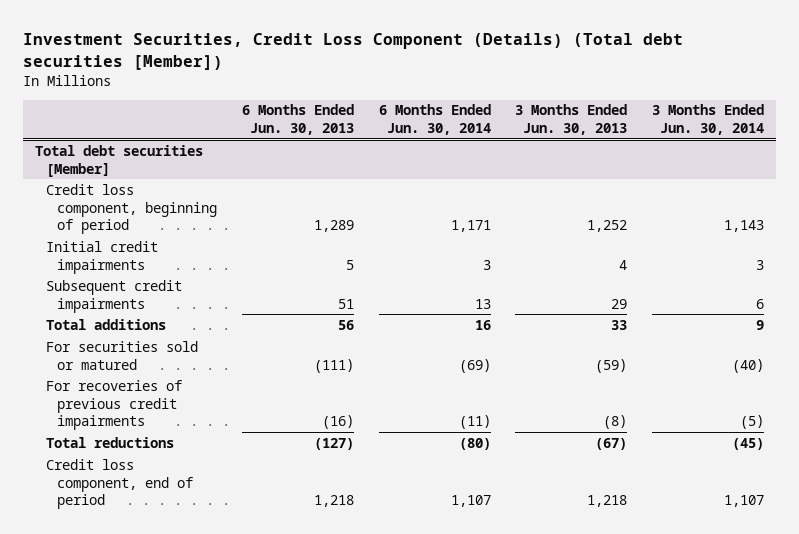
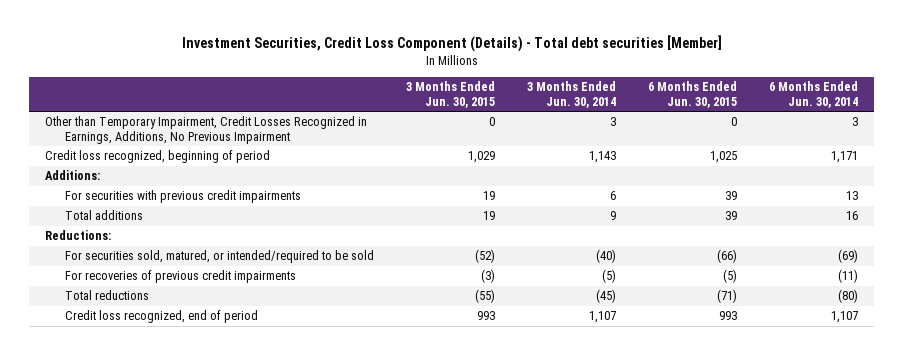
- Investment Securities, Credit Loss Component (Details) (Total debt securities [Member])
+ Investment Securities, Credit Loss Component (Details) - Total debt securities [Member]
- | 6 Months Ended Jun. 30, 2013 | 6 Months Ended Jun. 30, 2014 | 3 Months Ended Jun. 30, 2013 | 3 Months Ended Jun. 30, 2014
+ | 3 Months Ended Jun. 30, 2015 | 3 Months Ended Jun. 30, 2014 | 6 Months Ended Jun. 30, 2015 | 6 Months Ended Jun. 30, 2014
- Total debt securities [Member]
- Credit loss component, beginning of period | 1,289 | 1,171 | 1,252 | 1,143
- Initial credit impairments | 5 | 3 | 4 | 3
- Subsequent credit impairments | 51 | 13 | 29 | 6
+ Other than Temporary Impairment, Credit Losses Recognized in Earnings, Additions, No Previous Impairment | 0 | 3 | 0 | 3
+ Credit loss recognized, beginning of period | 1,029 | 1,143 | 1,025 | 1,171
+ Additions:
+ For securities with previous credit impairments | 19 | 6 | 39 | 13
- For securities sold or matured | (111) | (69) | (59) | (40)
+ Reductions:
+ For securities sold, matured, or intended/required to be sold | (52) | (40) | (66) | (69)
- Credit loss component, end of period | 1,218 | 1,107 | 1,218 | 1,107
+ Credit loss recognized, end of period | 993 | 1,107 | 993 | 1,107

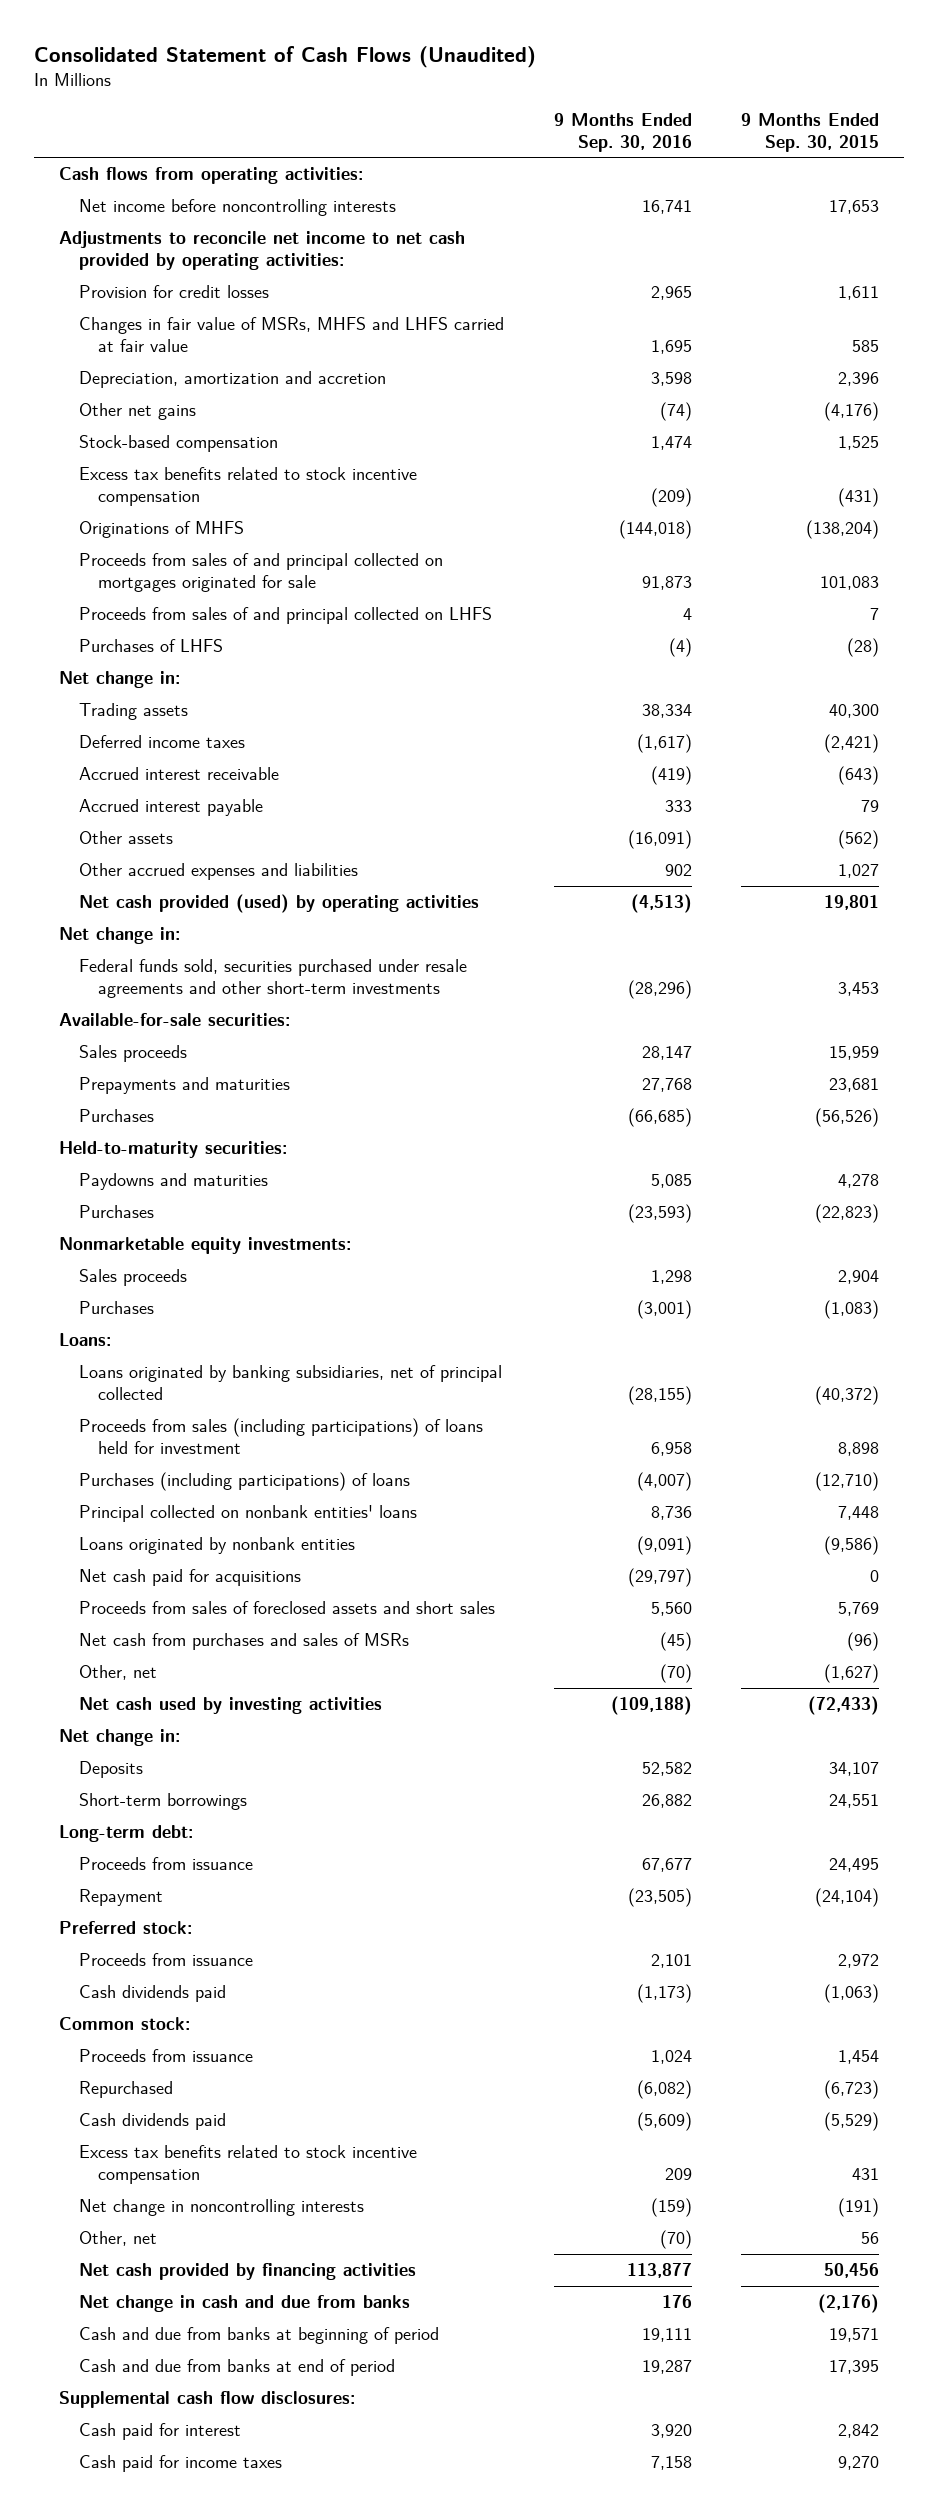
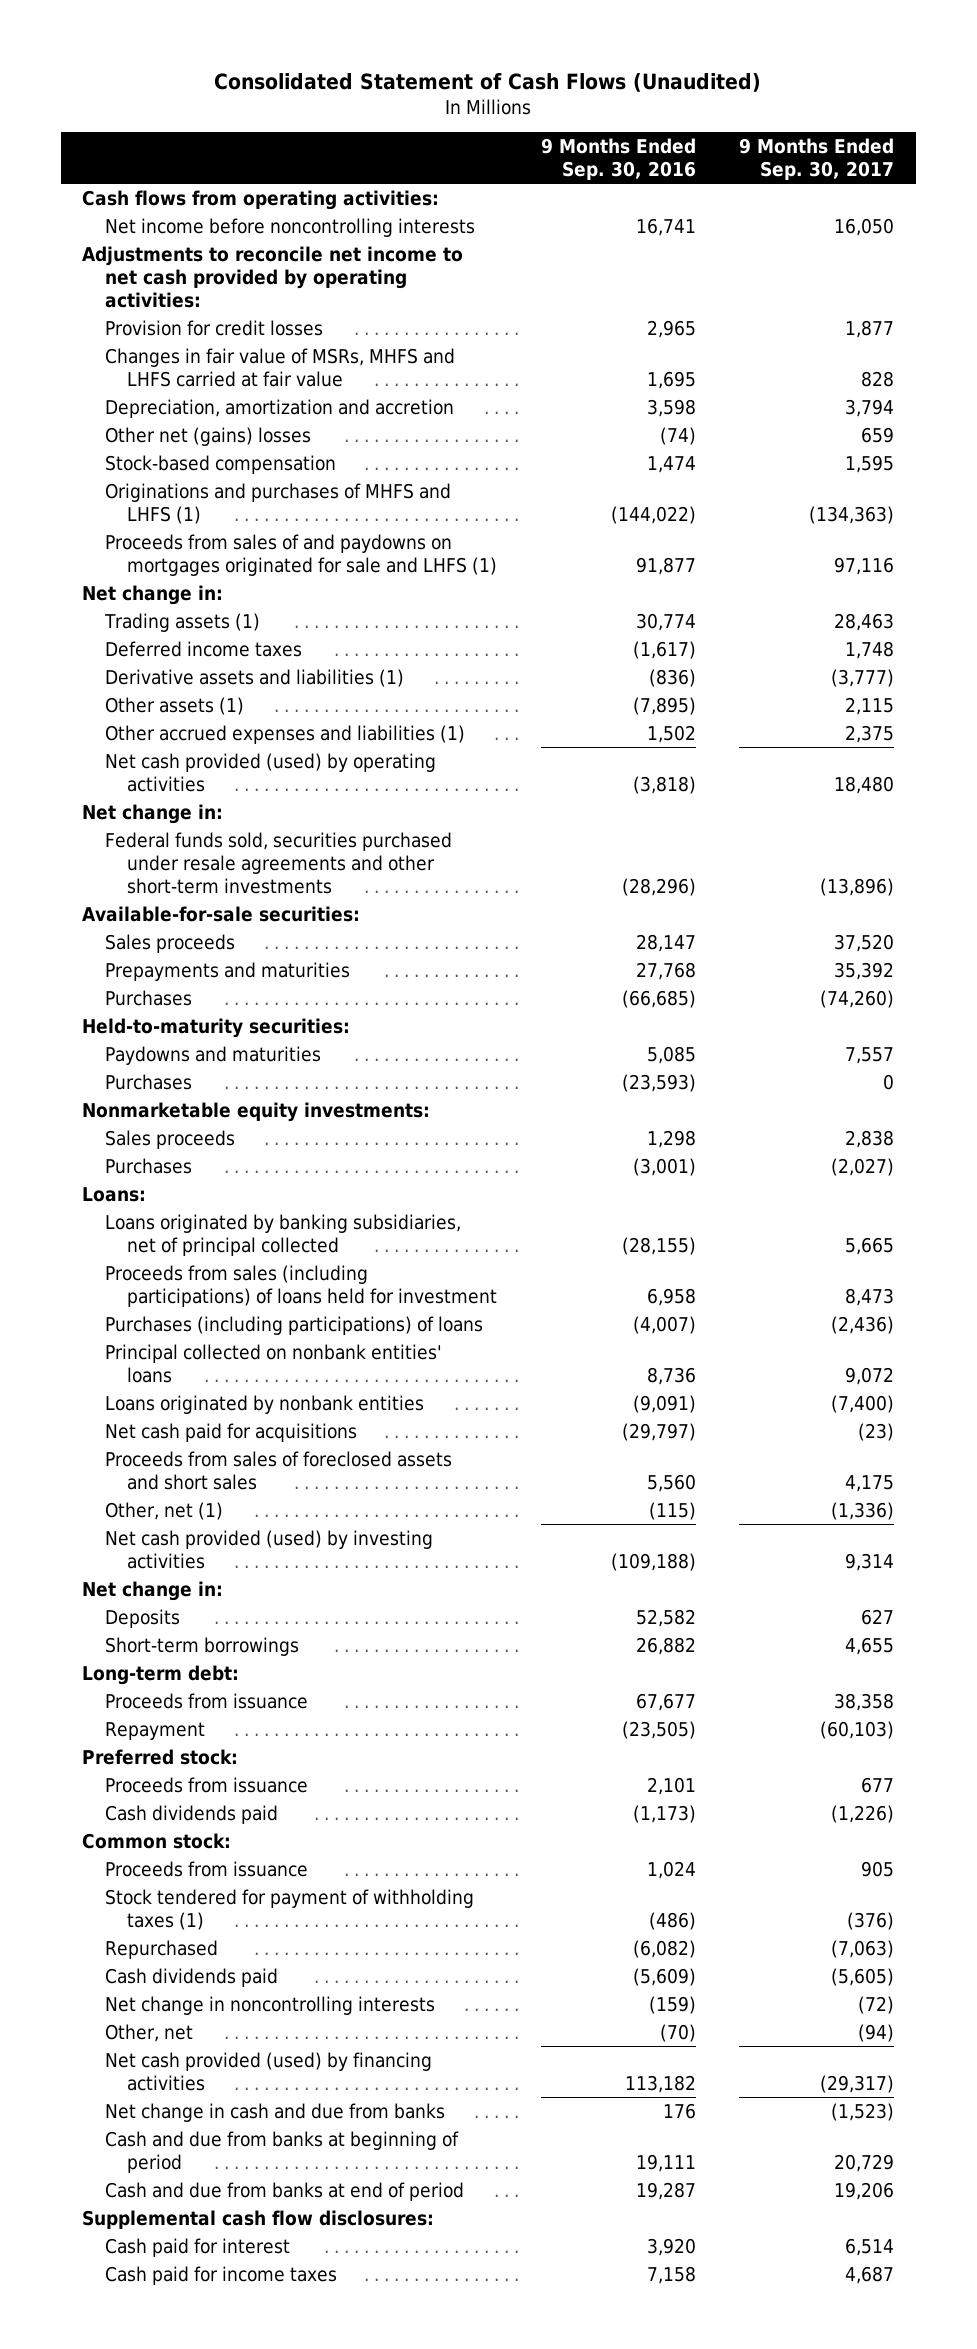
- | 9 Months Ended Sep. 30, 2016 | 9 Months Ended Sep. 30, 2015
+ | 9 Months Ended Sep. 30, 2016 | 9 Months Ended Sep. 30, 2017
- Other net gains | (74) | (4,176)
+ Other net (gains) losses | (74) | 659
- Excess tax benefits related to stock incentive compensation | (209) | (431)
- Originations of MHFS | (144,018) | (138,204)
- Proceeds from sales of and principal collected on mortgages originated for sale | 91,873 | 101,083
- Proceeds from sales of and principal collected on LHFS | 4 | 7
- Purchases of LHFS | (4) | (28)
+ Originations and purchases of MHFS and LHFS (1) | (144,022) | (134,363)
+ Proceeds from sales of and paydowns on mortgages originated for sale and LHFS (1) | 91,877 | 97,116
- Trading assets | 38,334 | 40,300
+ Trading assets (1) | 30,774 | 28,463
- Accrued interest receivable | (419) | (643)
- Accrued interest payable | 333 | 79
- Other assets | (16,091) | (562)
- Other accrued expenses and liabilities | 902 | 1,027
- Net cash provided (used) by operating activities | (4,513) | 19,801
+ Derivative assets and liabilities (1) | (836) | (3,777)
+ Other assets (1) | (7,895) | 2,115
+ Other accrued expenses and liabilities (1) | 1,502 | 2,375
+ Net cash provided (used) by operating activities | (3,818) | 18,480
- Net cash from purchases and sales of MSRs | (45) | (96)
- Other, net | (70) | (1,627)
- Net cash used by investing activities | (109,188) | (72,433)
+ Other, net (1) | (115) | (1,336)
+ Net cash provided (used) by investing activities | (109,188) | 9,314
+ Stock tendered for payment of withholding taxes (1) | (486) | (376)
- Excess tax benefits related to stock incentive compensation | 209 | 431
- Net cash provided by financing activities | 113,877 | 50,456
+ Net cash provided (used) by financing activities | 113,182 | (29,317)

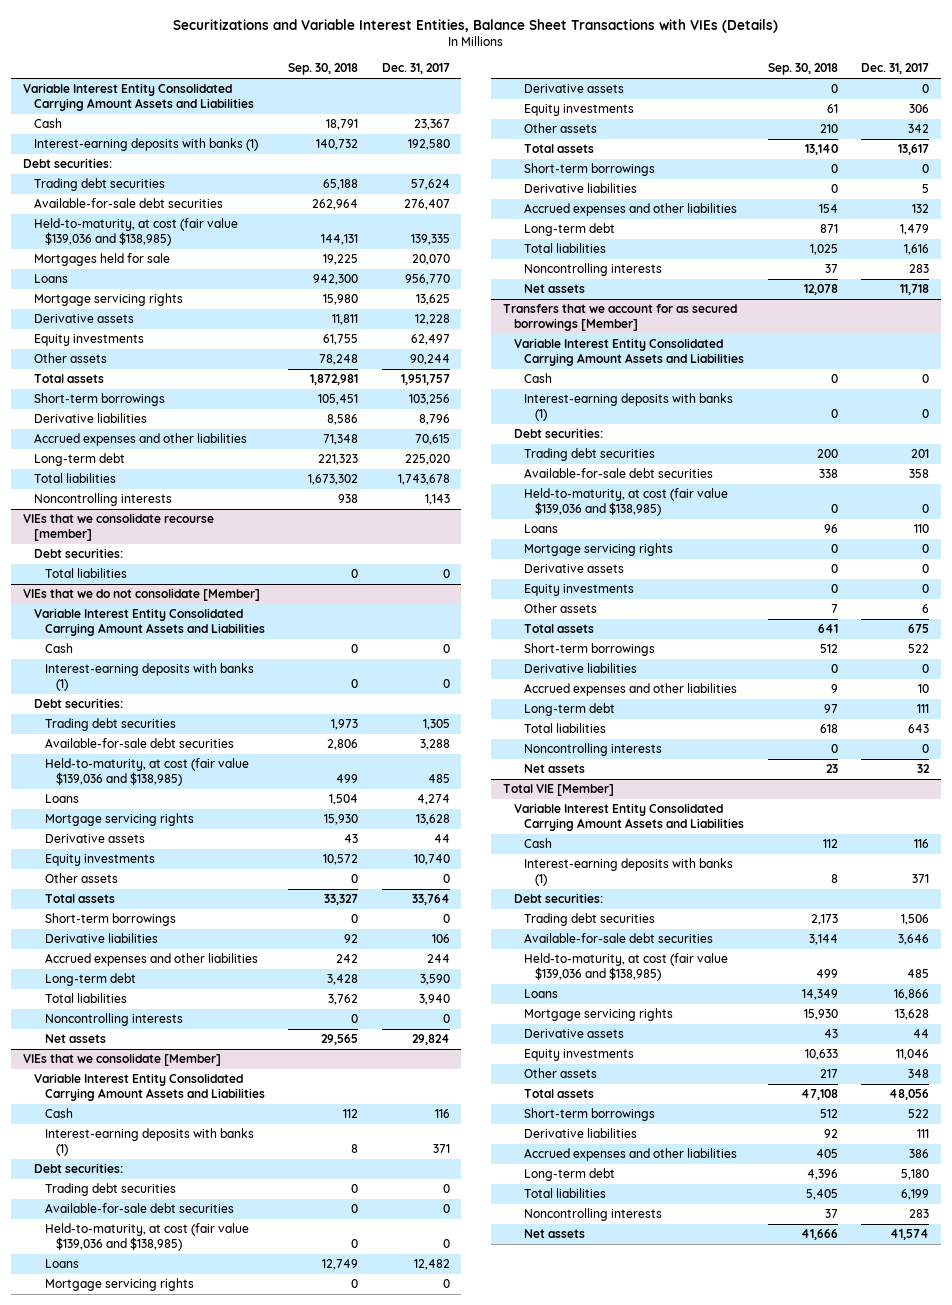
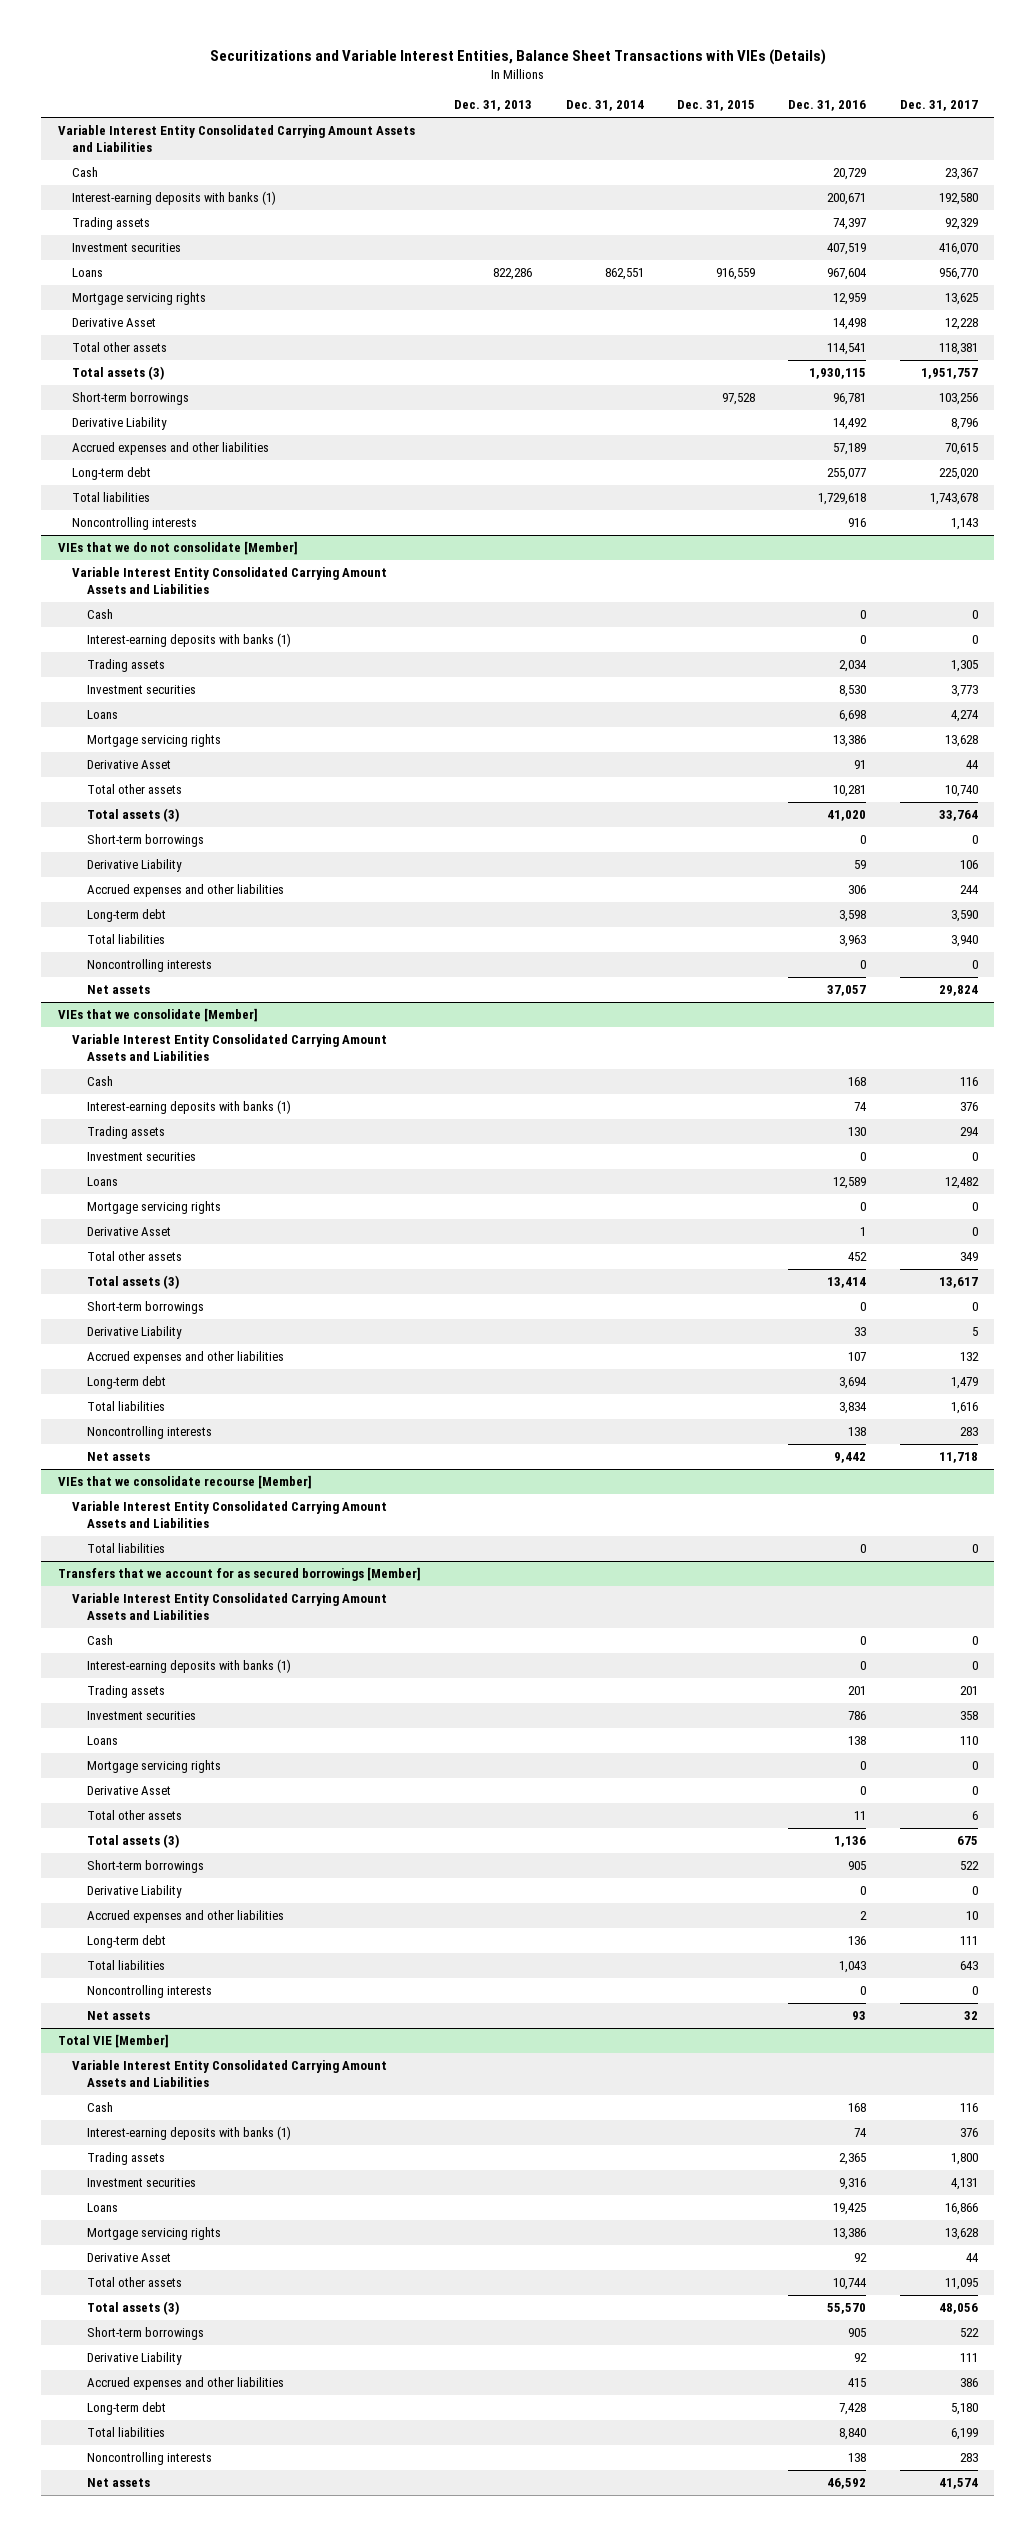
- | Sep. 30, 2018 | Dec. 31, 2017
+ | Dec. 31, 2013 | Dec. 31, 2014 | Dec. 31, 2015 | Dec. 31, 2016 | Dec. 31, 2017
- Debt securities:
- Trading debt securities | 65,188 | 57,624
- Available-for-sale debt securities | 262,964 | 276,407
- Held-to-maturity, at cost (fair value $139,036 and $138,985) | 144,131 | 139,335
- Mortgages held for sale | 19,225 | 20,070
+ Trading assets | | | | 74,397 | 92,329
+ Investment securities | | | | 407,519 | 416,070
- Derivative assets | 11,811 | 12,228
- Equity investments | 61,755 | 62,497
- Other assets | 78,248 | 90,244
- Total assets | 1,872,981 | 1,951,757
+ Derivative Asset | | | | 14,498 | 12,228
+ Total other assets | | | | 114,541 | 118,381
+ Total assets (3) | | | | 1,930,115 | 1,951,757
- Derivative liabilities | 8,586 | 8,796
+ Derivative Liability | | | | 14,492 | 8,796
- VIEs that we consolidate recourse [member]
- Debt securities:
- Total liabilities | 0 | 0
@ VIEs that we do not consolidate [Member]
- Debt securities:
- Trading debt securities | 1,973 | 1,305
- Available-for-sale debt securities | 2,806 | 3,288
- Held-to-maturity, at cost (fair value $139,036 and $138,985) | 499 | 485
+ Trading assets | | | | 2,034 | 1,305
+ Investment securities | | | | 8,530 | 3,773
- Derivative assets | 43 | 44
- Equity investments | 10,572 | 10,740
- Other assets | 0 | 0
- Total assets | 33,327 | 33,764
+ Derivative Asset | | | | 91 | 44
+ Total other assets | | | | 10,281 | 10,740
+ Total assets (3) | | | | 41,020 | 33,764
- Derivative liabilities | 92 | 106
+ Derivative Liability | | | | 59 | 106
@ VIEs that we consolidate [Member]
- Interest-earning deposits with banks (1) | 8 | 371
- Debt securities:
- Trading debt securities | 0 | 0
- Available-for-sale debt securities | 0 | 0
- Held-to-maturity, at cost (fair value $139,036 and $138,985) | 0 | 0
+ Interest-earning deposits with banks (1) | | | | 74 | 376
+ Trading assets | | | | 130 | 294
+ Investment securities | | | | 0 | 0
- Derivative assets | 0 | 0
- Equity investments | 61 | 306
- Other assets | 210 | 342
- Total assets | 13,140 | 13,617
+ Derivative Asset | | | | 1 | 0
+ Total other assets | | | | 452 | 349
+ Total assets (3) | | | | 13,414 | 13,617
- Derivative liabilities | 0 | 5
+ Derivative Liability | | | | 33 | 5
+ VIEs that we consolidate recourse [Member]
+ Variable Interest Entity Consolidated Carrying Amount Assets and Liabilities
+ Total liabilities | | | | 0 | 0
@ Transfers that we account for as secured borrowings [Member]
- Debt securities:
- Trading debt securities | 200 | 201
- Available-for-sale debt securities | 338 | 358
- Held-to-maturity, at cost (fair value $139,036 and $138,985) | 0 | 0
+ Trading assets | | | | 201 | 201
+ Investment securities | | | | 786 | 358
- Derivative assets | 0 | 0
- Equity investments | 0 | 0
- Other assets | 7 | 6
- Total assets | 641 | 675
+ Derivative Asset | | | | 0 | 0
+ Total other assets | | | | 11 | 6
+ Total assets (3) | | | | 1,136 | 675
- Derivative liabilities | 0 | 0
+ Derivative Liability | | | | 0 | 0
@ Total VIE [Member]
- Interest-earning deposits with banks (1) | 8 | 371
- Debt securities:
- Trading debt securities | 2,173 | 1,506
- Available-for-sale debt securities | 3,144 | 3,646
- Held-to-maturity, at cost (fair value $139,036 and $138,985) | 499 | 485
+ Interest-earning deposits with banks (1) | | | | 74 | 376
+ Trading assets | | | | 2,365 | 1,800
+ Investment securities | | | | 9,316 | 4,131
- Derivative assets | 43 | 44
- Equity investments | 10,633 | 11,046
- Other assets | 217 | 348
- Total assets | 47,108 | 48,056
+ Derivative Asset | | | | 92 | 44
+ Total other assets | | | | 10,744 | 11,095
+ Total assets (3) | | | | 55,570 | 48,056
- Derivative liabilities | 92 | 111
+ Derivative Liability | | | | 92 | 111

